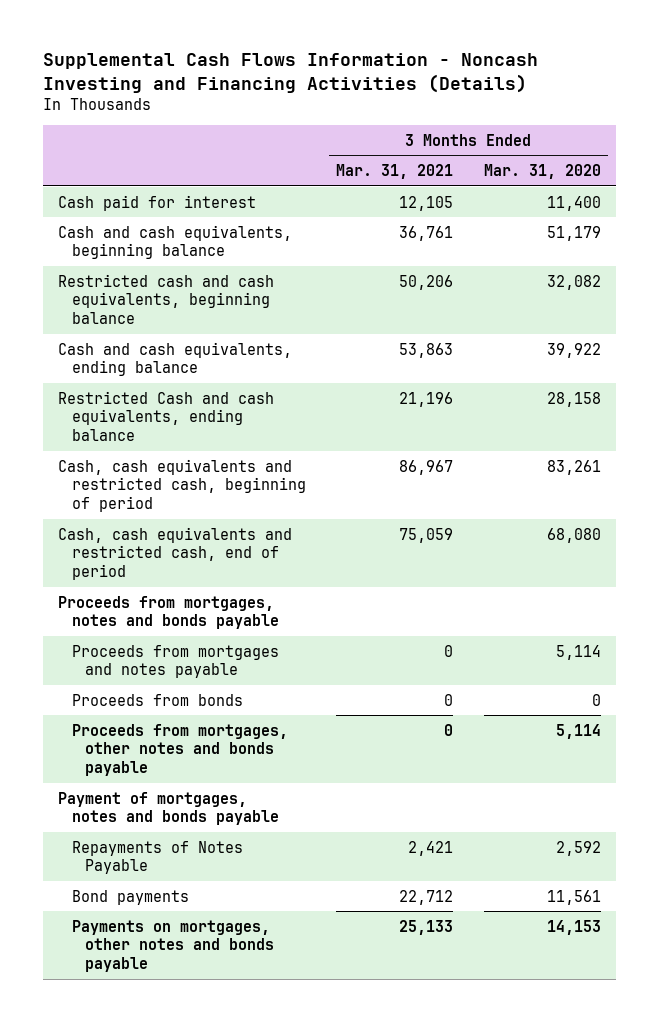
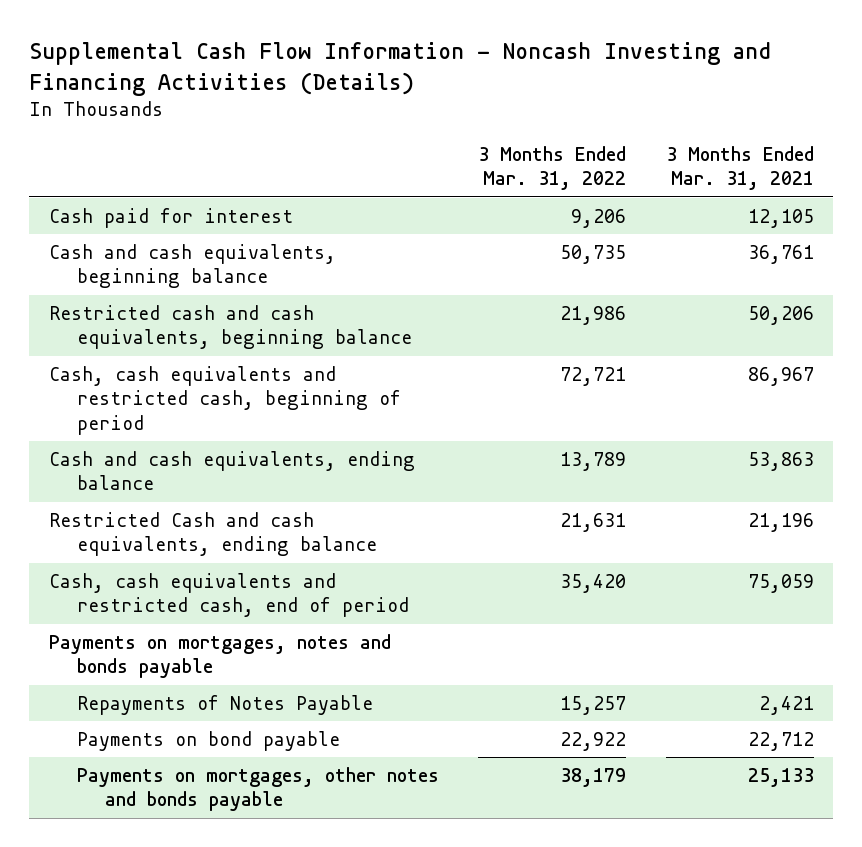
- Supplemental Cash Flows Information - Noncash Investing and Financing Activities (Details)
+ Supplemental Cash Flow Information - Noncash Investing and Financing Activities (Details)
- | 3 Months Ended Mar. 31, 2021 | 3 Months Ended Mar. 31, 2020
+ | 3 Months Ended Mar. 31, 2022 | 3 Months Ended Mar. 31, 2021
moved up: Cash, cash equivalents and restricted cash, beginning of period | 72,721 | 86,967
- Proceeds from mortgages, notes and bonds payable
- Proceeds from mortgages and notes payable | 0 | 5,114
- Proceeds from bonds | 0 | 0
- Proceeds from mortgages, other notes and bonds payable | 0 | 5,114
- Payment of mortgages, notes and bonds payable
+ Payments on mortgages, notes and bonds payable
- Bond payments | 22,712 | 11,561
+ Payments on bond payable | 22,922 | 22,712

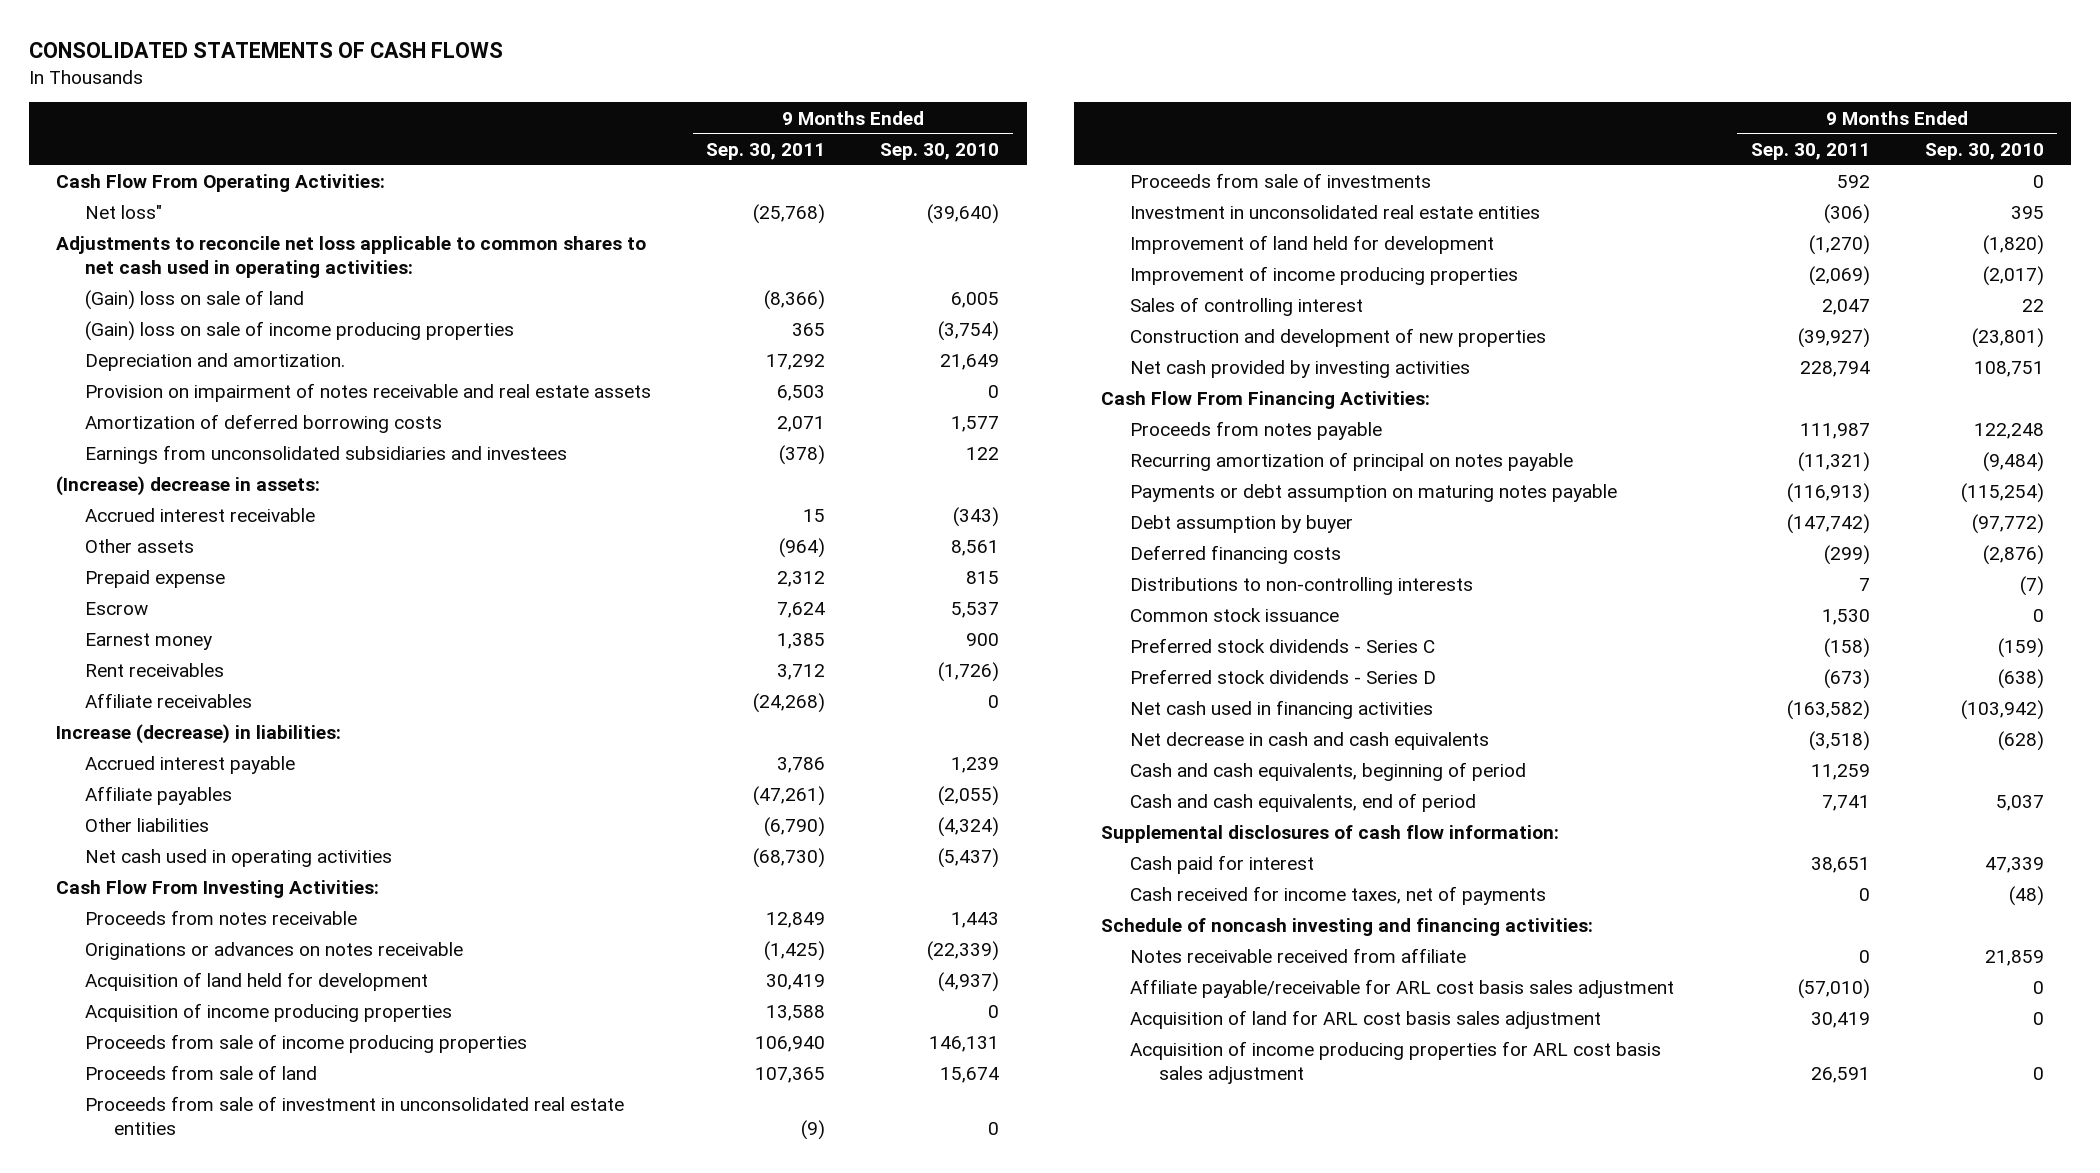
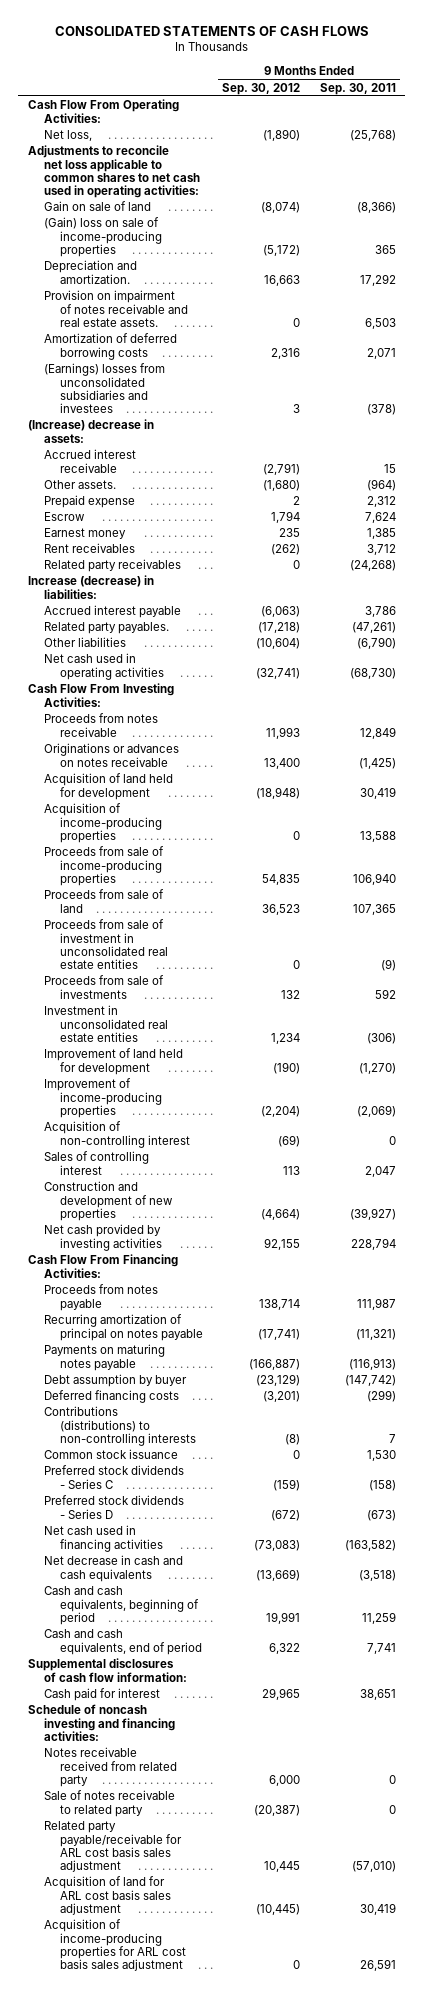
- | 9 Months Ended Sep. 30, 2011 | 9 Months Ended Sep. 30, 2010
+ | 9 Months Ended Sep. 30, 2012 | 9 Months Ended Sep. 30, 2011
- Net loss" | (25,768) | (39,640)
+ Net loss, | (1,890) | (25,768)
- (Gain) loss on sale of land | (8,366) | 6,005
- (Gain) loss on sale of income producing properties | 365 | (3,754)
+ Gain on sale of land | (8,074) | (8,366)
+ (Gain) loss on sale of income-producing properties | (5,172) | 365
- Provision on impairment of notes receivable and real estate assets | 6,503 | 0
+ Provision on impairment of notes receivable and real estate assets. | 0 | 6,503
- Earnings from unconsolidated subsidiaries and investees | (378) | 122
+ (Earnings) losses from unconsolidated subsidiaries and investees | 3 | (378)
- Other assets | (964) | 8,561
+ Other assets. | (1,680) | (964)
- Affiliate receivables | (24,268) | 0
+ Related party receivables | 0 | (24,268)
- Affiliate payables | (47,261) | (2,055)
+ Related party payables. | (17,218) | (47,261)
- Acquisition of income producing properties | 13,588 | 0
- Proceeds from sale of income producing properties | 106,940 | 146,131
+ Acquisition of income-producing properties | 0 | 13,588
+ Proceeds from sale of income-producing properties | 54,835 | 106,940
- Improvement of income producing properties | (2,069) | (2,017)
+ Improvement of income-producing properties | (2,204) | (2,069)
+ Acquisition of non-controlling interest | (69) | 0
- Payments or debt assumption on maturing notes payable | (116,913) | (115,254)
+ Payments on maturing notes payable | (166,887) | (116,913)
- Distributions to non-controlling interests | 7 | (7)
+ Contributions (distributions) to non-controlling interests | (8) | 7
- Cash received for income taxes, net of payments | 0 | (48)
- Notes receivable received from affiliate | 0 | 21,859
- Affiliate payable/receivable for ARL cost basis sales adjustment | (57,010) | 0
+ Notes receivable received from related party | 6,000 | 0
+ Sale of notes receivable to related party | (20,387) | 0
+ Related party payable/receivable for ARL cost basis sales adjustment | 10,445 | (57,010)
- Acquisition of income producing properties for ARL cost basis sales adjustment | 26,591 | 0
+ Acquisition of income-producing properties for ARL cost basis sales adjustment | 0 | 26,591

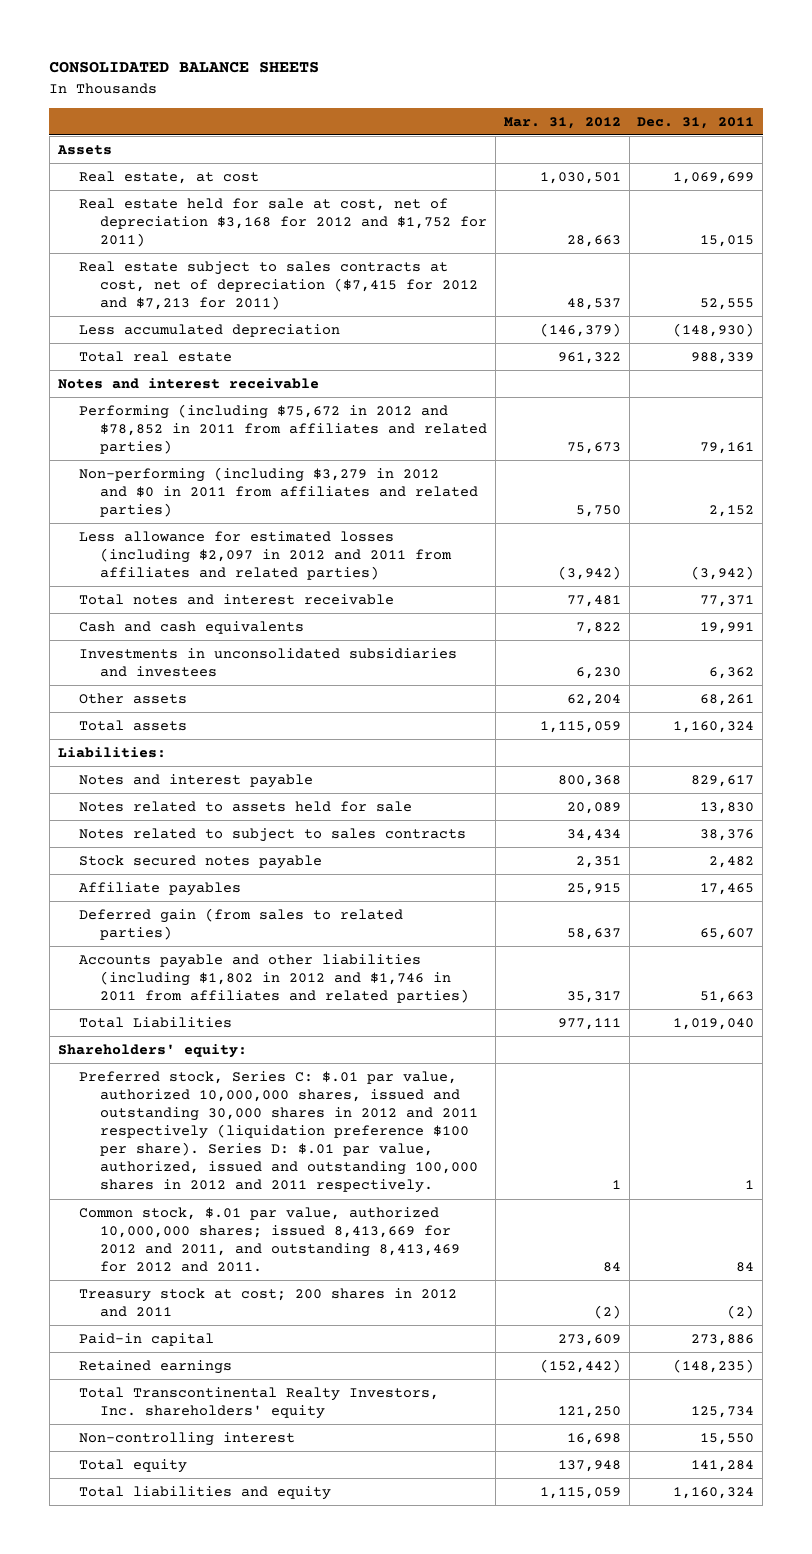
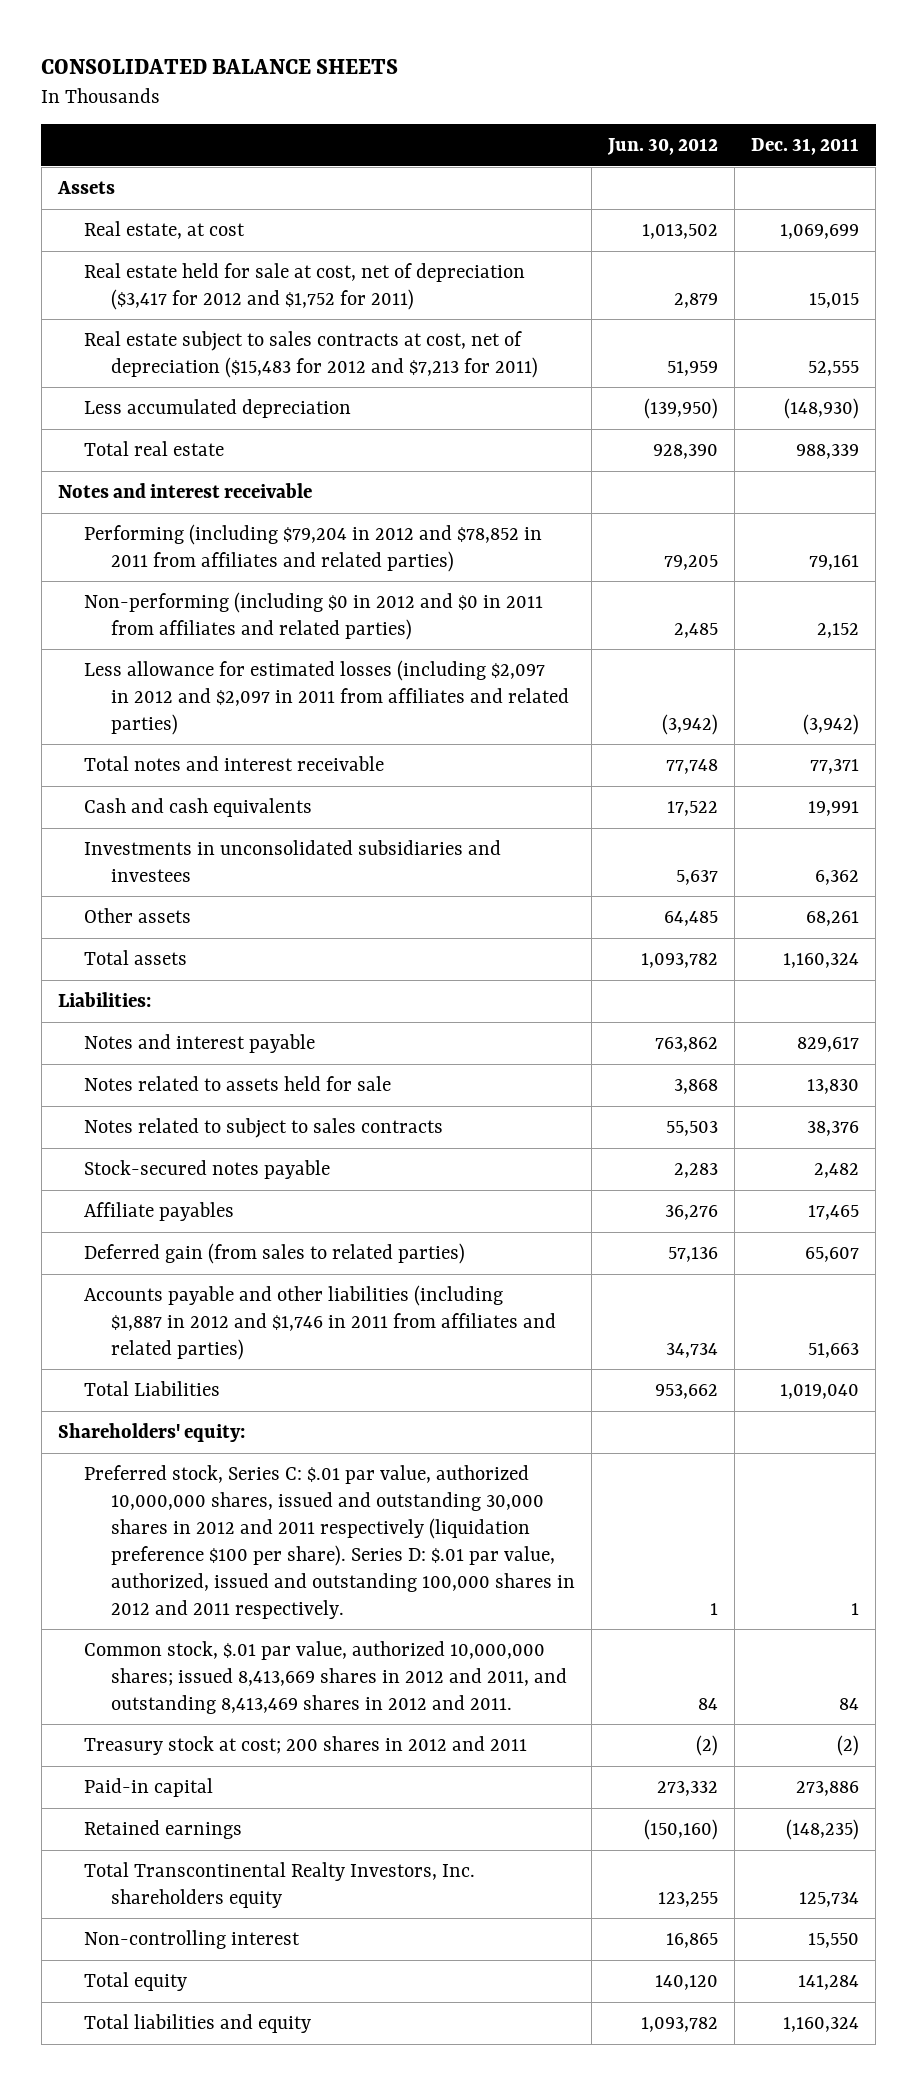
- | Mar. 31, 2012 | Dec. 31, 2011
+ | Jun. 30, 2012 | Dec. 31, 2011
- Real estate held for sale at cost, net of depreciation $3,168 for 2012 and $1,752 for 2011) | 28,663 | 15,015
- Real estate subject to sales contracts at cost, net of depreciation ($7,415 for 2012 and $7,213 for 2011) | 48,537 | 52,555
+ Real estate held for sale at cost, net of depreciation ($3,417 for 2012 and $1,752 for 2011) | 2,879 | 15,015
+ Real estate subject to sales contracts at cost, net of depreciation ($15,483 for 2012 and $7,213 for 2011) | 51,959 | 52,555
- Performing (including $75,672 in 2012 and $78,852 in 2011 from affiliates and related parties) | 75,673 | 79,161
- Non-performing (including $3,279 in 2012 and $0 in 2011 from affiliates and related parties) | 5,750 | 2,152
- Less allowance for estimated losses (including $2,097 in 2012 and 2011 from affiliates and related parties) | (3,942) | (3,942)
+ Performing (including $79,204 in 2012 and $78,852 in 2011 from affiliates and related parties) | 79,205 | 79,161
+ Non-performing (including $0 in 2012 and $0 in 2011 from affiliates and related parties) | 2,485 | 2,152
+ Less allowance for estimated losses (including $2,097 in 2012 and $2,097 in 2011 from affiliates and related parties) | (3,942) | (3,942)
- Stock secured notes payable | 2,351 | 2,482
+ Stock-secured notes payable | 2,283 | 2,482
- Accounts payable and other liabilities (including $1,802 in 2012 and $1,746 in 2011 from affiliates and related parties) | 35,317 | 51,663
+ Accounts payable and other liabilities (including $1,887 in 2012 and $1,746 in 2011 from affiliates and related parties) | 34,734 | 51,663
- Common stock, $.01 par value, authorized 10,000,000 shares; issued 8,413,669 for 2012 and 2011, and outstanding 8,413,469 for 2012 and 2011. | 84 | 84
+ Common stock, $.01 par value, authorized 10,000,000 shares; issued 8,413,669 shares in 2012 and 2011, and outstanding 8,413,469 shares in 2012 and 2011. | 84 | 84
- Total Transcontinental Realty Investors, Inc. shareholders' equity | 121,250 | 125,734
+ Total Transcontinental Realty Investors, Inc. shareholders equity | 123,255 | 125,734

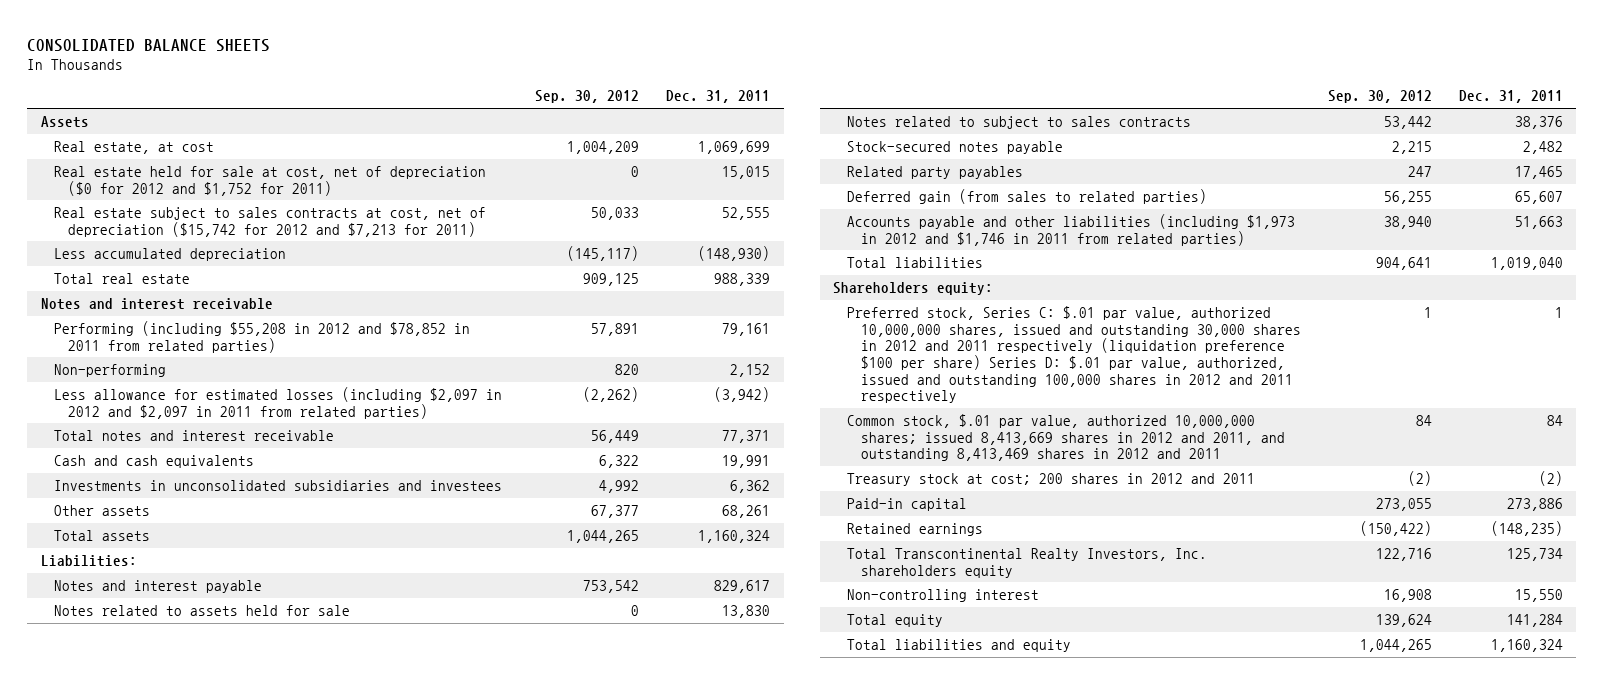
- | Jun. 30, 2012 | Dec. 31, 2011
+ | Sep. 30, 2012 | Dec. 31, 2011
- Real estate held for sale at cost, net of depreciation ($3,417 for 2012 and $1,752 for 2011) | 2,879 | 15,015
- Real estate subject to sales contracts at cost, net of depreciation ($15,483 for 2012 and $7,213 for 2011) | 51,959 | 52,555
+ Real estate held for sale at cost, net of depreciation ($0 for 2012 and $1,752 for 2011) | 0 | 15,015
+ Real estate subject to sales contracts at cost, net of depreciation ($15,742 for 2012 and $7,213 for 2011) | 50,033 | 52,555
- Performing (including $79,204 in 2012 and $78,852 in 2011 from affiliates and related parties) | 79,205 | 79,161
- Non-performing (including $0 in 2012 and $0 in 2011 from affiliates and related parties) | 2,485 | 2,152
- Less allowance for estimated losses (including $2,097 in 2012 and $2,097 in 2011 from affiliates and related parties) | (3,942) | (3,942)
+ Performing (including $55,208 in 2012 and $78,852 in 2011 from related parties) | 57,891 | 79,161
+ Non-performing | 820 | 2,152
+ Less allowance for estimated losses (including $2,097 in 2012 and $2,097 in 2011 from related parties) | (2,262) | (3,942)
- Affiliate payables | 36,276 | 17,465
+ Related party payables | 247 | 17,465
- Accounts payable and other liabilities (including $1,887 in 2012 and $1,746 in 2011 from affiliates and related parties) | 34,734 | 51,663
- Total Liabilities | 953,662 | 1,019,040
- Shareholders' equity:
- Preferred stock, Series C: $.01 par value, authorized 10,000,000 shares, issued and outstanding 30,000 shares in 2012 and 2011 respectively (liquidation preference $100 per share). Series D: $.01 par value, authorized, issued and outstanding 100,000 shares in 2012 and 2011 respectively. | 1 | 1
- Common stock, $.01 par value, authorized 10,000,000 shares; issued 8,413,669 shares in 2012 and 2011, and outstanding 8,413,469 shares in 2012 and 2011. | 84 | 84
+ Accounts payable and other liabilities (including $1,973 in 2012 and $1,746 in 2011 from related parties) | 38,940 | 51,663
+ Total liabilities | 904,641 | 1,019,040
+ Shareholders equity:
+ Preferred stock, Series C: $.01 par value, authorized 10,000,000 shares, issued and outstanding 30,000 shares in 2012 and 2011 respectively (liquidation preference $100 per share) Series D: $.01 par value, authorized, issued and outstanding 100,000 shares in 2012 and 2011 respectively | 1 | 1
+ Common stock, $.01 par value, authorized 10,000,000 shares; issued 8,413,669 shares in 2012 and 2011, and outstanding 8,413,469 shares in 2012 and 2011 | 84 | 84

